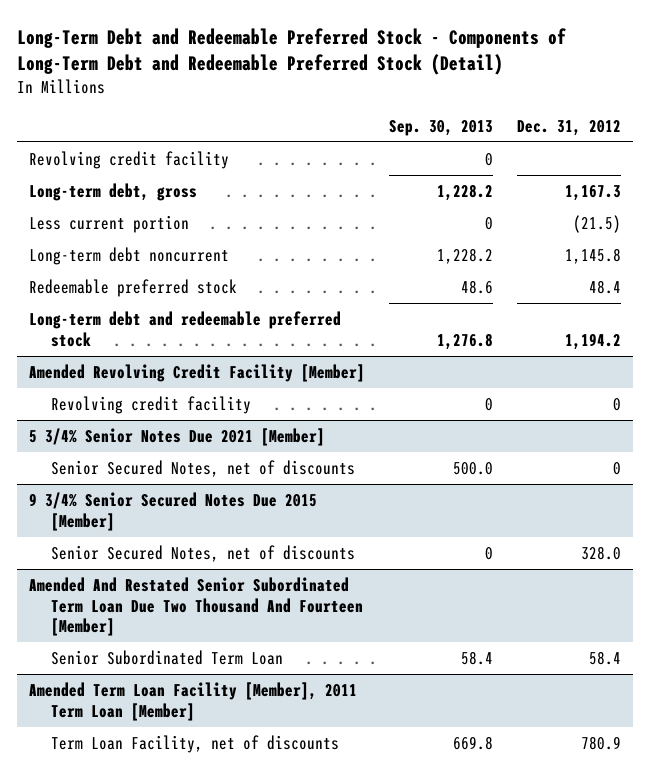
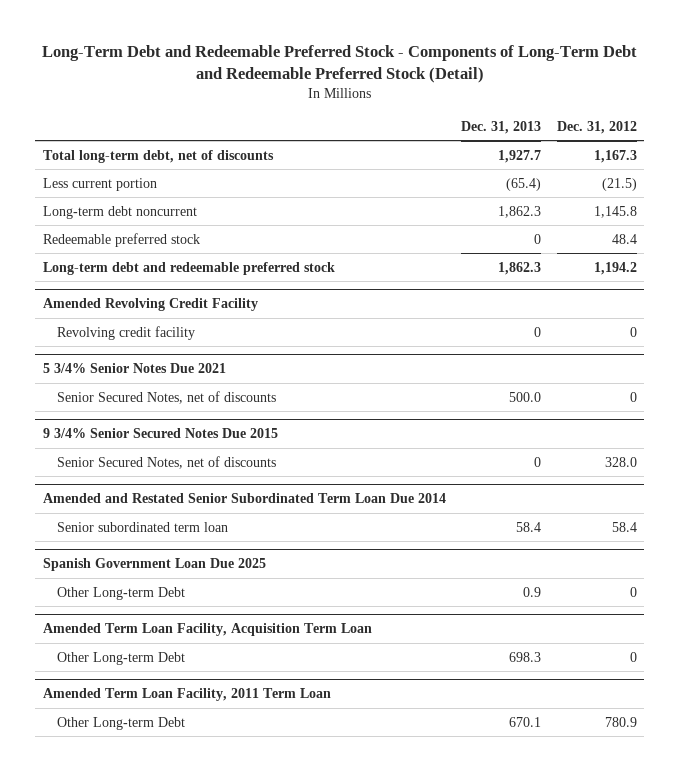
- | Sep. 30, 2013 | Dec. 31, 2012
+ | Dec. 31, 2013 | Dec. 31, 2012
- Revolving credit facility | 0 |
- Long-term debt, gross | 1,228.2 | 1,167.3
+ Total long-term debt, net of discounts | 1,927.7 | 1,167.3
- Amended Revolving Credit Facility [Member]
+ Amended Revolving Credit Facility
- 5 3/4% Senior Notes Due 2021 [Member]
+ 5 3/4% Senior Notes Due 2021
- 9 3/4% Senior Secured Notes Due 2015 [Member]
+ 9 3/4% Senior Secured Notes Due 2015
- Amended And Restated Senior Subordinated Term Loan Due Two Thousand And Fourteen [Member]
- Senior Subordinated Term Loan | 58.4 | 58.4
- Amended Term Loan Facility [Member], 2011 Term Loan [Member]
- Term Loan Facility, net of discounts | 669.8 | 780.9
+ Amended and Restated Senior Subordinated Term Loan Due 2014
+ Senior subordinated term loan | 58.4 | 58.4
+ Spanish Government Loan Due 2025
+ Other Long-term Debt | 0.9 | 0
+ Amended Term Loan Facility, Acquisition Term Loan
+ Other Long-term Debt | 698.3 | 0
+ Amended Term Loan Facility, 2011 Term Loan
+ Other Long-term Debt | 670.1 | 780.9

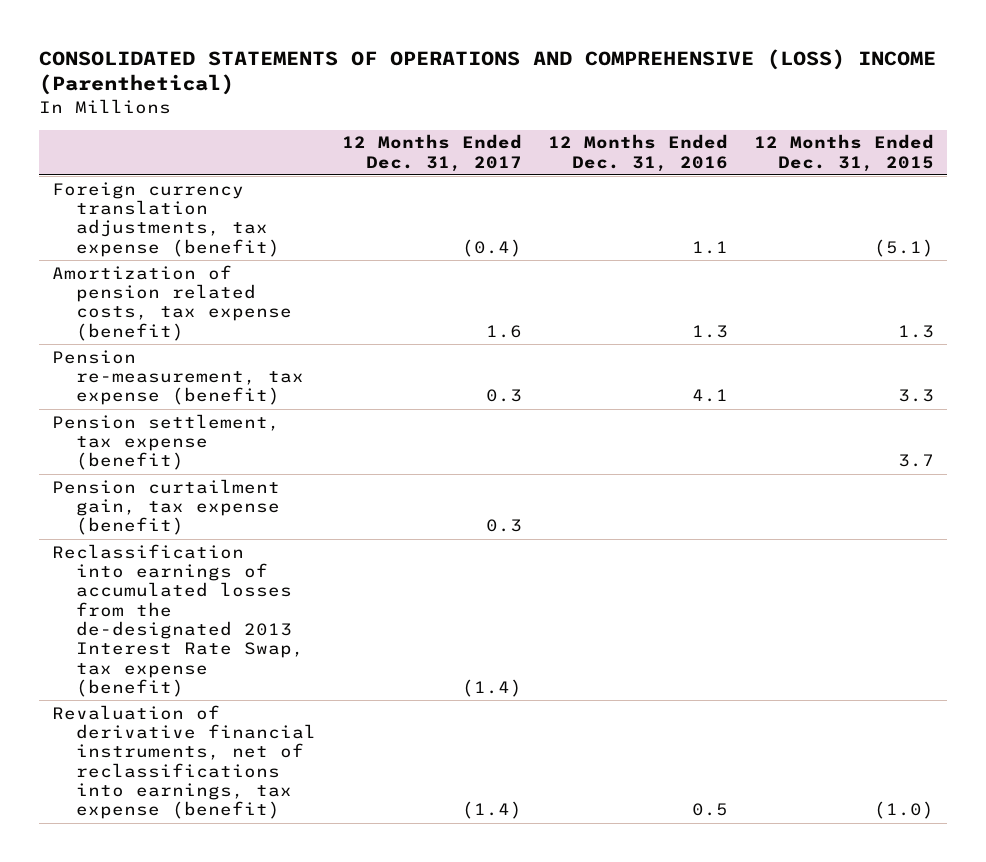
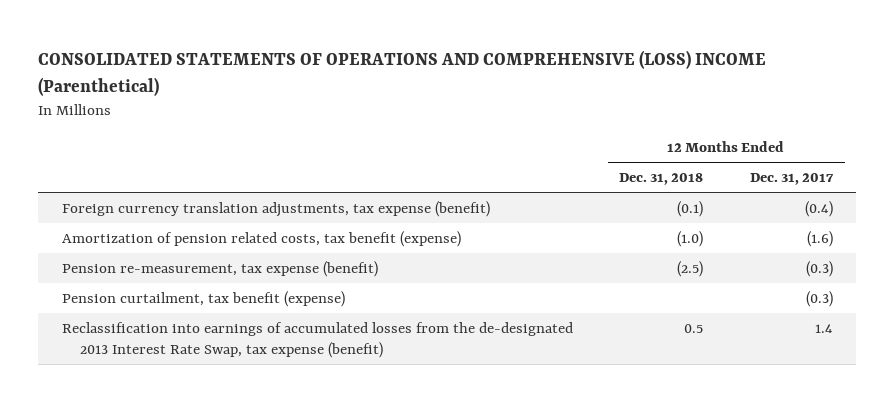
- | 12 Months Ended Dec. 31, 2017 | 12 Months Ended Dec. 31, 2016 | 12 Months Ended Dec. 31, 2015
+ | 12 Months Ended Dec. 31, 2018 | 12 Months Ended Dec. 31, 2017
- Amortization of pension related costs, tax expense (benefit) | 1.6 | 1.3 | 1.3
- Pension re-measurement, tax expense (benefit) | 0.3 | 4.1 | 3.3
- Pension settlement, tax expense (benefit) | | | 3.7
- Pension curtailment gain, tax expense (benefit) | 0.3 | |
- Reclassification into earnings of accumulated losses from the de-designated 2013 Interest Rate Swap, tax expense (benefit) | (1.4) | |
- Revaluation of derivative financial instruments, net of reclassifications into earnings, tax expense (benefit) | (1.4) | 0.5 | (1.0)
+ Amortization of pension related costs, tax benefit (expense) | (1.0) | (1.6)
+ Pension re-measurement, tax expense (benefit) | (2.5) | (0.3)
+ Pension curtailment, tax benefit (expense) | | (0.3)
+ Reclassification into earnings of accumulated losses from the de-designated 2013 Interest Rate Swap, tax expense (benefit) | 0.5 | 1.4

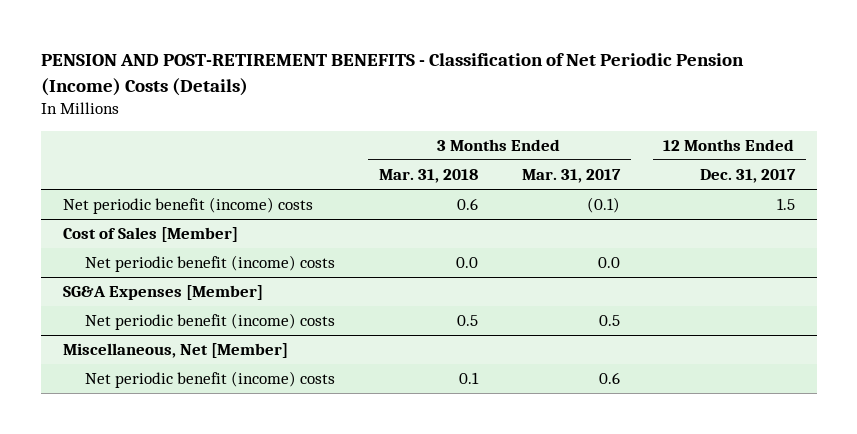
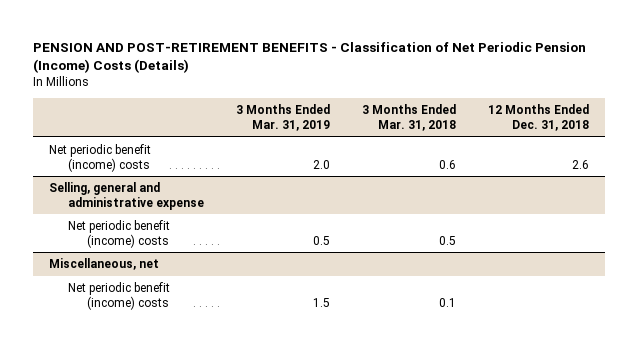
- | 3 Months Ended Mar. 31, 2018 | 3 Months Ended Mar. 31, 2017 | 12 Months Ended Dec. 31, 2017
+ | 3 Months Ended Mar. 31, 2019 | 3 Months Ended Mar. 31, 2018 | 12 Months Ended Dec. 31, 2018
- Cost of Sales [Member]
- Net periodic benefit (income) costs | 0.0 | 0.0 |
- SG&A Expenses [Member]
+ Selling, general and administrative expense
- Miscellaneous, Net [Member]
+ Miscellaneous, net

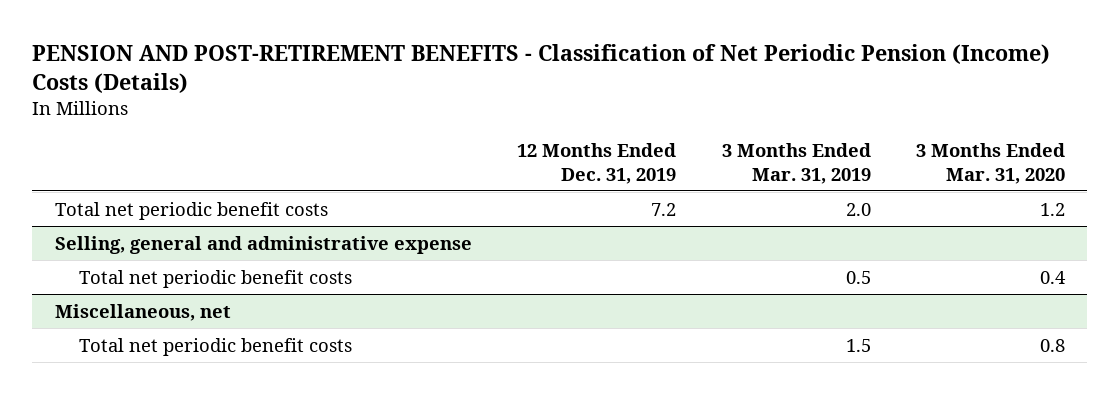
- | 3 Months Ended Mar. 31, 2019 | 3 Months Ended Mar. 31, 2018 | 12 Months Ended Dec. 31, 2018
+ | 12 Months Ended Dec. 31, 2019 | 3 Months Ended Mar. 31, 2019 | 3 Months Ended Mar. 31, 2020
- Net periodic benefit (income) costs | 2.0 | 0.6 | 2.6
+ Total net periodic benefit costs | 7.2 | 2.0 | 1.2
@ Selling, general and administrative expense
- Net periodic benefit (income) costs | 0.5 | 0.5 |
+ Total net periodic benefit costs | | 0.5 | 0.4
@ Miscellaneous, net
- Net periodic benefit (income) costs | 1.5 | 0.1 |
+ Total net periodic benefit costs | | 1.5 | 0.8

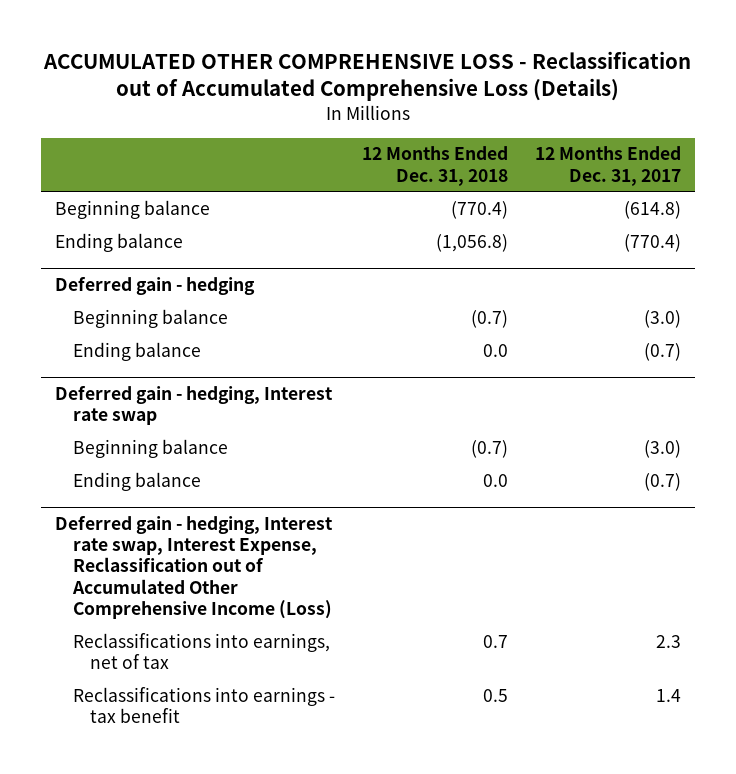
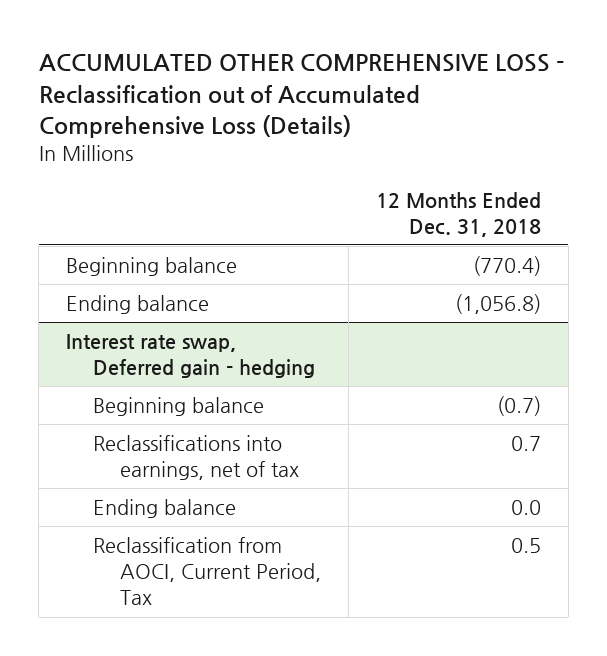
- | 12 Months Ended Dec. 31, 2018 | 12 Months Ended Dec. 31, 2017
+ | 12 Months Ended Dec. 31, 2018
- Deferred gain - hedging
- Beginning balance | (0.7) | (3.0)
- Ending balance | 0.0 | (0.7)
- Deferred gain - hedging, Interest rate swap
+ Interest rate swap, Deferred gain - hedging
- Ending balance | 0.0 | (0.7)
- Deferred gain - hedging, Interest rate swap, Interest Expense, Reclassification out of Accumulated Other Comprehensive Income (Loss)
- Reclassifications into earnings - tax benefit | 0.5 | 1.4
+ Ending balance | 0.0
+ Reclassification from AOCI, Current Period, Tax | 0.5

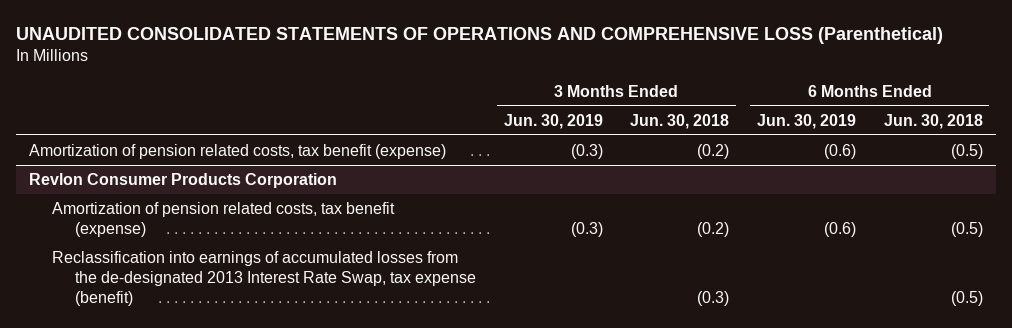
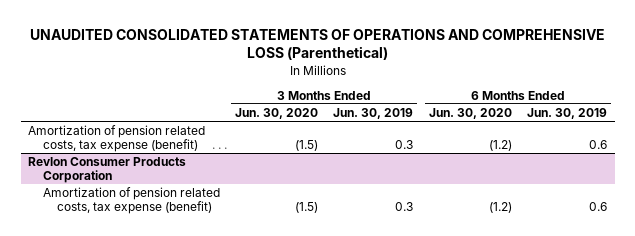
- | 3 Months Ended Jun. 30, 2019 | 3 Months Ended Jun. 30, 2018 | 6 Months Ended Jun. 30, 2019 | 6 Months Ended Jun. 30, 2018
+ | 3 Months Ended Jun. 30, 2020 | 3 Months Ended Jun. 30, 2019 | 6 Months Ended Jun. 30, 2020 | 6 Months Ended Jun. 30, 2019
- Amortization of pension related costs, tax benefit (expense) | (0.3) | (0.2) | (0.6) | (0.5)
+ Amortization of pension related costs, tax expense (benefit) | (1.5) | 0.3 | (1.2) | 0.6
@ Revlon Consumer Products Corporation
- Amortization of pension related costs, tax benefit (expense) | (0.3) | (0.2) | (0.6) | (0.5)
- Reclassification into earnings of accumulated losses from the de-designated 2013 Interest Rate Swap, tax expense (benefit) | | (0.3) | | (0.5)
+ Amortization of pension related costs, tax expense (benefit) | (1.5) | 0.3 | (1.2) | 0.6

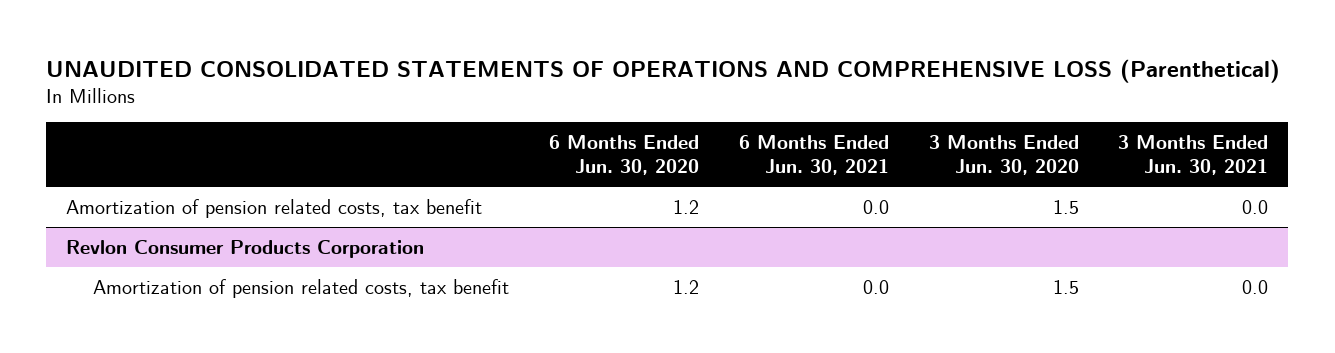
- | 3 Months Ended Jun. 30, 2020 | 3 Months Ended Jun. 30, 2019 | 6 Months Ended Jun. 30, 2020 | 6 Months Ended Jun. 30, 2019
+ | 6 Months Ended Jun. 30, 2020 | 6 Months Ended Jun. 30, 2021 | 3 Months Ended Jun. 30, 2020 | 3 Months Ended Jun. 30, 2021
- Amortization of pension related costs, tax expense (benefit) | (1.5) | 0.3 | (1.2) | 0.6
+ Amortization of pension related costs, tax benefit | 1.2 | 0.0 | 1.5 | 0.0
@ Revlon Consumer Products Corporation
- Amortization of pension related costs, tax expense (benefit) | (1.5) | 0.3 | (1.2) | 0.6
+ Amortization of pension related costs, tax benefit | 1.2 | 0.0 | 1.5 | 0.0

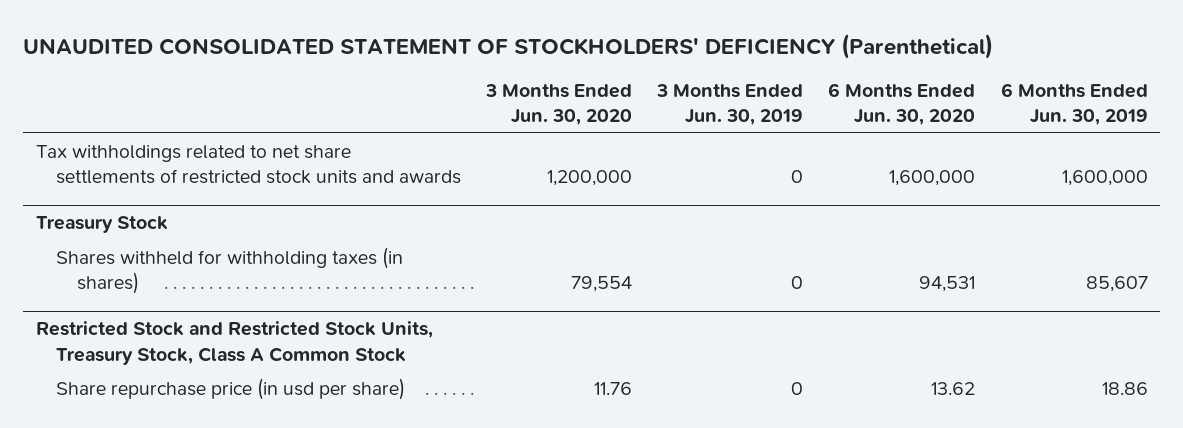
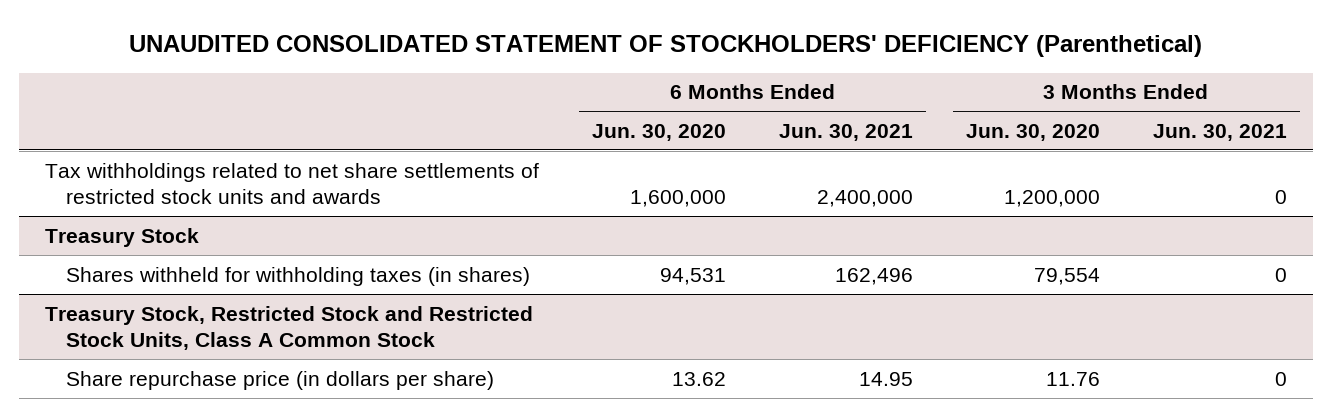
- | 3 Months Ended Jun. 30, 2020 | 3 Months Ended Jun. 30, 2019 | 6 Months Ended Jun. 30, 2020 | 6 Months Ended Jun. 30, 2019
+ | 6 Months Ended Jun. 30, 2020 | 6 Months Ended Jun. 30, 2021 | 3 Months Ended Jun. 30, 2020 | 3 Months Ended Jun. 30, 2021
- Restricted Stock and Restricted Stock Units, Treasury Stock, Class A Common Stock
- Share repurchase price (in usd per share) | 11.76 | 0 | 13.62 | 18.86
+ Treasury Stock, Restricted Stock and Restricted Stock Units, Class A Common Stock
+ Share repurchase price (in dollars per share) | 13.62 | 14.95 | 11.76 | 0

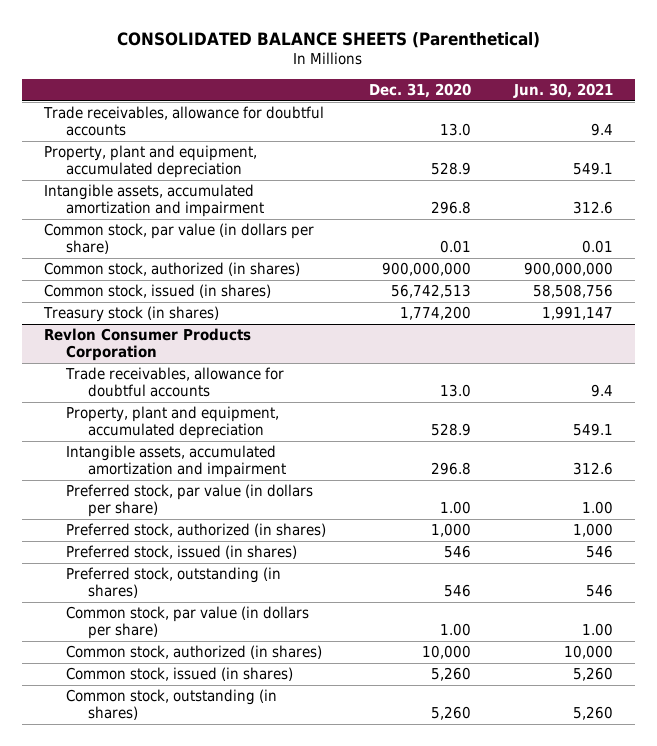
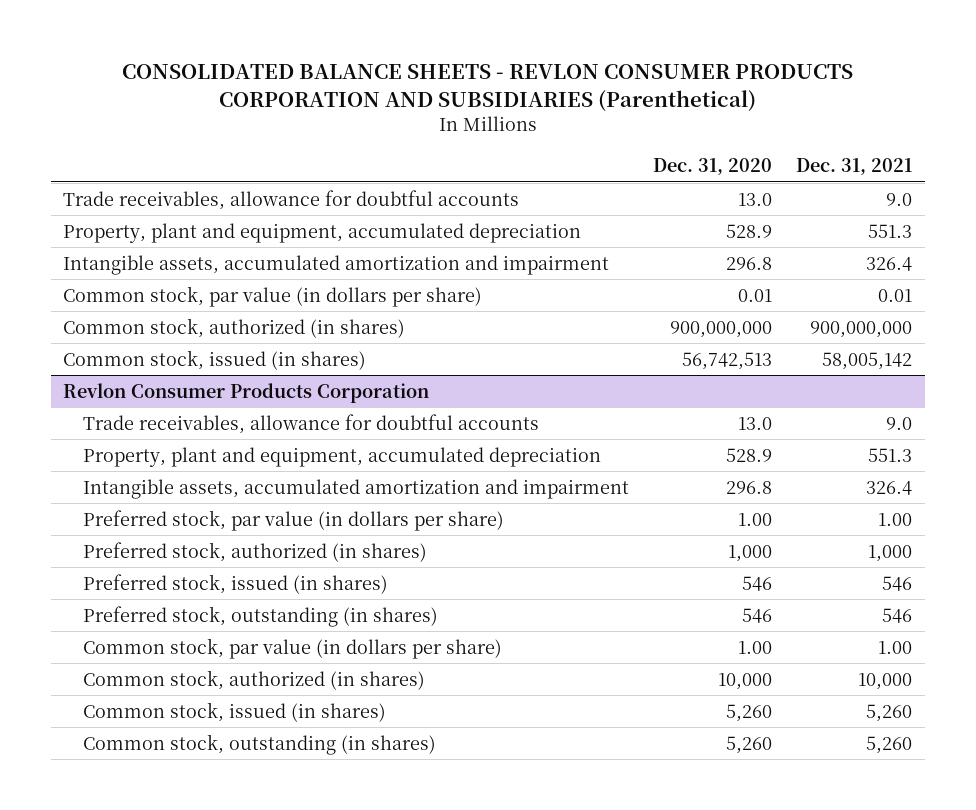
- CONSOLIDATED BALANCE SHEETS (Parenthetical)
+ CONSOLIDATED BALANCE SHEETS - REVLON CONSUMER PRODUCTS CORPORATION AND SUBSIDIARIES (Parenthetical)
- | Dec. 31, 2020 | Jun. 30, 2021
+ | Dec. 31, 2020 | Dec. 31, 2021
- Treasury stock (in shares) | 1,774,200 | 1,991,147

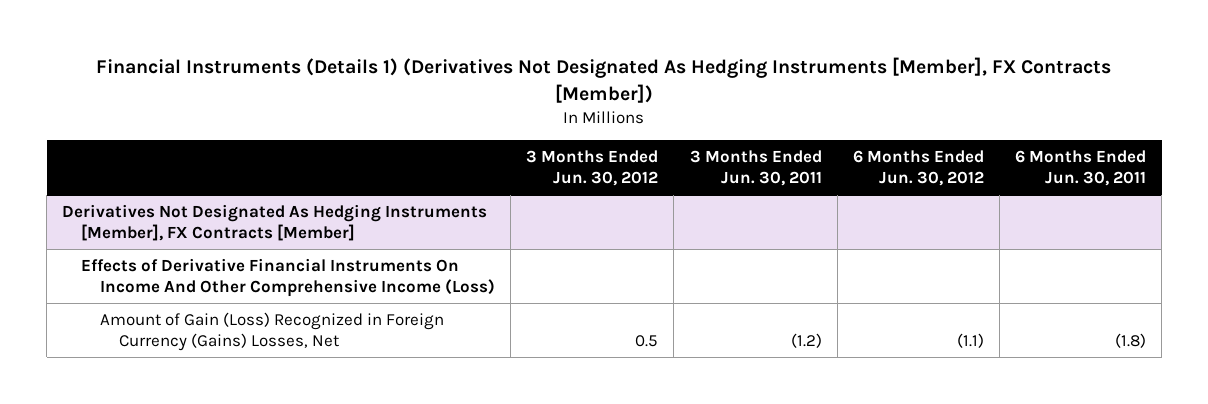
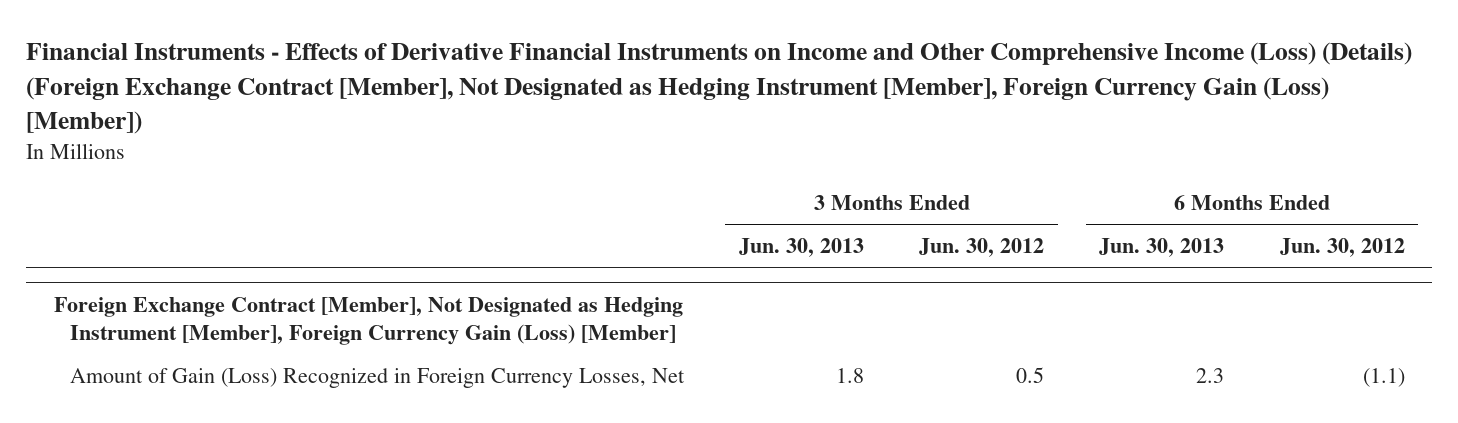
- Financial Instruments (Details 1) (Derivatives Not Designated As Hedging Instruments [Member], FX Contracts [Member])
+ Financial Instruments - Effects of Derivative Financial Instruments on Income and Other Comprehensive Income (Loss) (Details) (Foreign Exchange Contract [Member], Not Designated as Hedging Instrument [Member], Foreign Currency Gain (Loss) [Member])
- | 3 Months Ended Jun. 30, 2012 | 3 Months Ended Jun. 30, 2011 | 6 Months Ended Jun. 30, 2012 | 6 Months Ended Jun. 30, 2011
+ | 3 Months Ended Jun. 30, 2013 | 3 Months Ended Jun. 30, 2012 | 6 Months Ended Jun. 30, 2013 | 6 Months Ended Jun. 30, 2012
- Derivatives Not Designated As Hedging Instruments [Member], FX Contracts [Member]
- Effects of Derivative Financial Instruments On Income And Other Comprehensive Income (Loss)
- Amount of Gain (Loss) Recognized in Foreign Currency (Gains) Losses, Net | 0.5 | (1.2) | (1.1) | (1.8)
+ Foreign Exchange Contract [Member], Not Designated as Hedging Instrument [Member], Foreign Currency Gain (Loss) [Member]
+ Amount of Gain (Loss) Recognized in Foreign Currency Losses, Net | 1.8 | 0.5 | 2.3 | (1.1)

